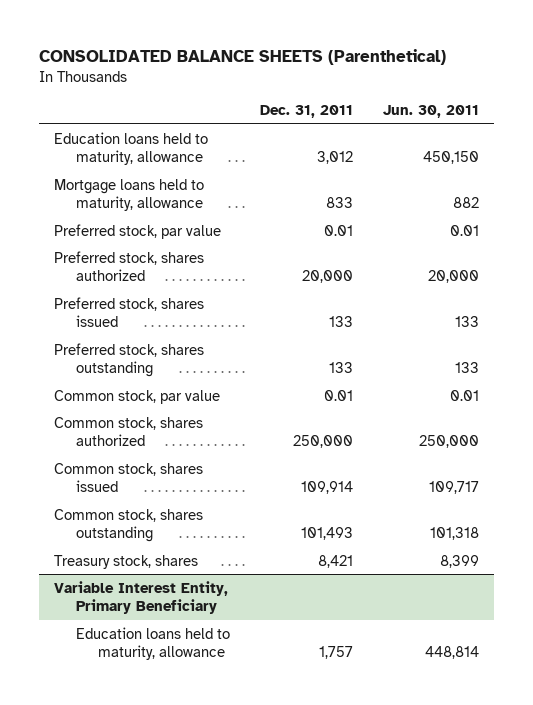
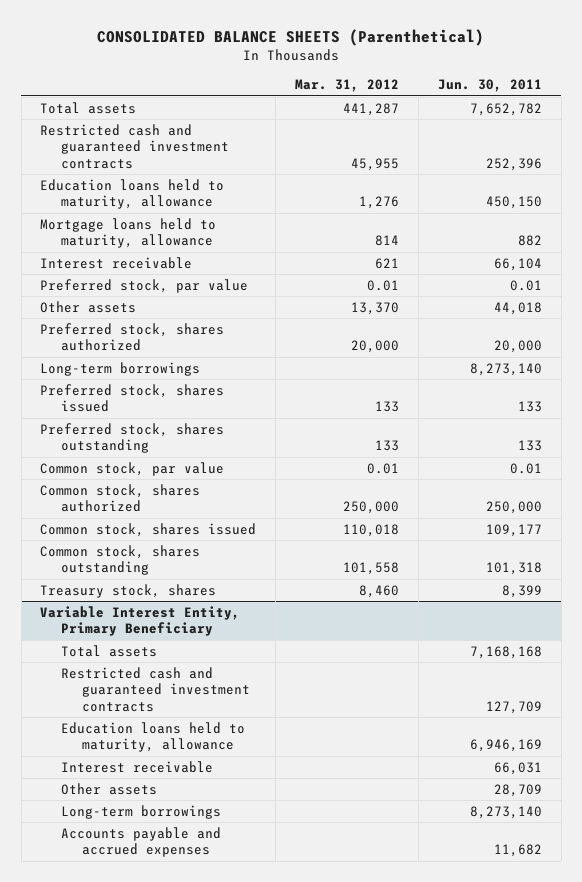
- | Dec. 31, 2011 | Jun. 30, 2011
+ | Mar. 31, 2012 | Jun. 30, 2011
+ Total assets | 441,287 | 7,652,782
+ Restricted cash and guaranteed investment contracts | 45,955 | 252,396
+ Interest receivable | 621 | 66,104
+ Other assets | 13,370 | 44,018
+ Long-term borrowings | | 8,273,140
- Common stock, shares issued | 109,914 | 109,717
+ Common stock, shares issued | 110,018 | 109,177
@ Variable Interest Entity, Primary Beneficiary
- Education loans held to maturity, allowance | 1,757 | 448,814
+ Total assets | | 7,168,168
+ Restricted cash and guaranteed investment contracts | | 127,709
+ Education loans held to maturity, allowance | | 6,946,169
+ Interest receivable | | 66,031
+ Other assets | | 28,709
+ Long-term borrowings | | 8,273,140
+ Accounts payable and accrued expenses | | 11,682

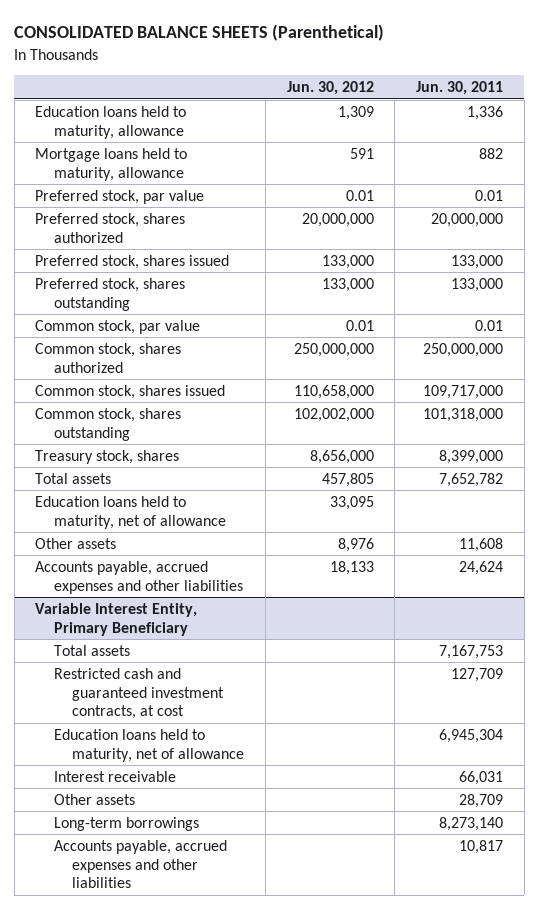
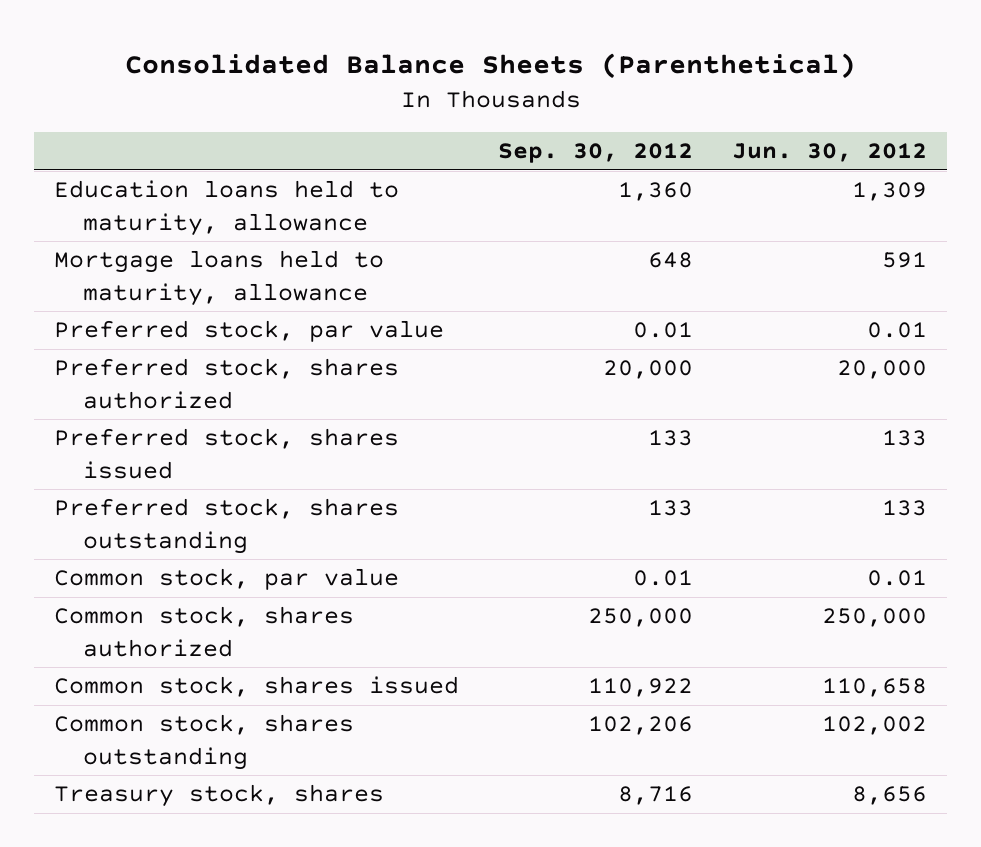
- CONSOLIDATED BALANCE SHEETS (Parenthetical)
+ Consolidated Balance Sheets (Parenthetical)
- | Jun. 30, 2012 | Jun. 30, 2011
+ | Sep. 30, 2012 | Jun. 30, 2012
- Preferred stock, shares authorized | 20,000,000 | 20,000,000
- Preferred stock, shares issued | 133,000 | 133,000
- Preferred stock, shares outstanding | 133,000 | 133,000
+ Preferred stock, shares authorized | 20,000 | 20,000
+ Preferred stock, shares issued | 133 | 133
+ Preferred stock, shares outstanding | 133 | 133
- Common stock, shares authorized | 250,000,000 | 250,000,000
- Common stock, shares issued | 110,658,000 | 109,717,000
- Common stock, shares outstanding | 102,002,000 | 101,318,000
- Treasury stock, shares | 8,656,000 | 8,399,000
- Total assets | 457,805 | 7,652,782
- Education loans held to maturity, net of allowance | 33,095 |
- Other assets | 8,976 | 11,608
- Accounts payable, accrued expenses and other liabilities | 18,133 | 24,624
- Variable Interest Entity, Primary Beneficiary
- Total assets | | 7,167,753
- Restricted cash and guaranteed investment contracts, at cost | | 127,709
- Education loans held to maturity, net of allowance | | 6,945,304
- Interest receivable | | 66,031
- Other assets | | 28,709
- Long-term borrowings | | 8,273,140
- Accounts payable, accrued expenses and other liabilities | | 10,817
+ Common stock, shares authorized | 250,000 | 250,000
+ Common stock, shares issued | 110,922 | 110,658
+ Common stock, shares outstanding | 102,206 | 102,002
+ Treasury stock, shares | 8,716 | 8,656

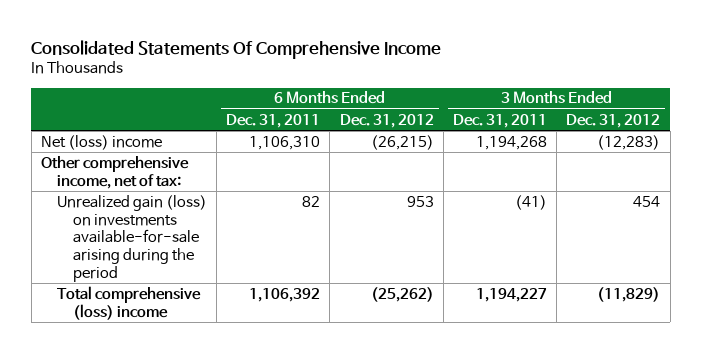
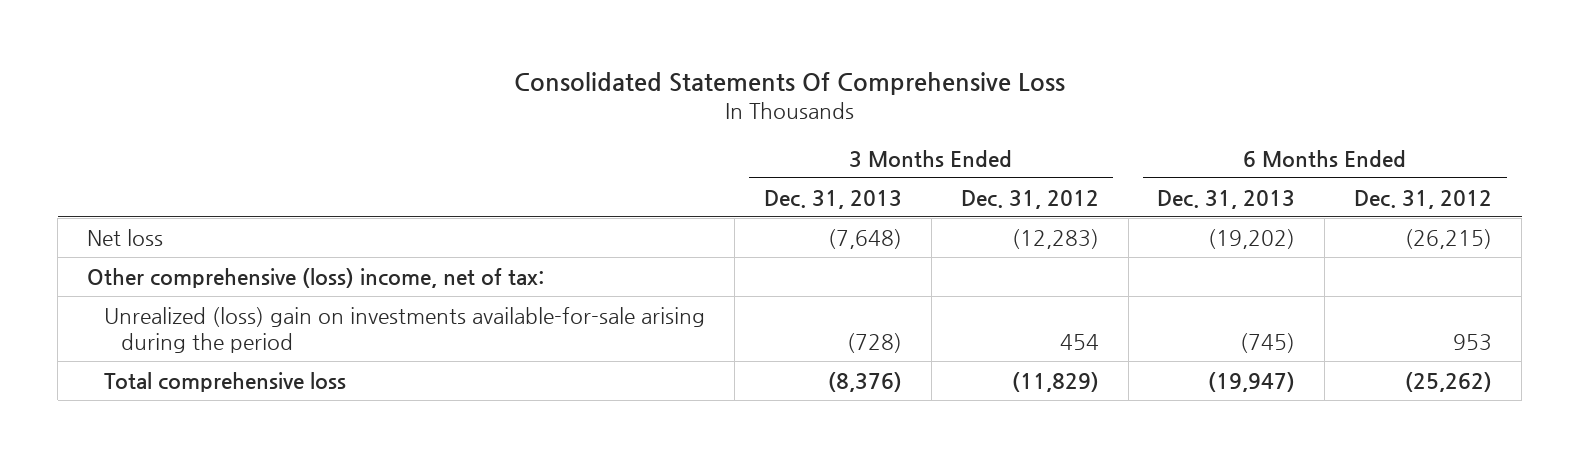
- Consolidated Statements Of Comprehensive Income
+ Consolidated Statements Of Comprehensive Loss
- | 6 Months Ended Dec. 31, 2011 | 6 Months Ended Dec. 31, 2012 | 3 Months Ended Dec. 31, 2011 | 3 Months Ended Dec. 31, 2012
+ | 3 Months Ended Dec. 31, 2013 | 3 Months Ended Dec. 31, 2012 | 6 Months Ended Dec. 31, 2013 | 6 Months Ended Dec. 31, 2012
- Net (loss) income | 1,106,310 | (26,215) | 1,194,268 | (12,283)
- Other comprehensive income, net of tax:
- Unrealized gain (loss) on investments available-for-sale arising during the period | 82 | 953 | (41) | 454
- Total comprehensive (loss) income | 1,106,392 | (25,262) | 1,194,227 | (11,829)
+ Net loss | (7,648) | (12,283) | (19,202) | (26,215)
+ Other comprehensive (loss) income, net of tax:
+ Unrealized (loss) gain on investments available-for-sale arising during the period | (728) | 454 | (745) | 953
+ Total comprehensive loss | (8,376) | (11,829) | (19,947) | (25,262)

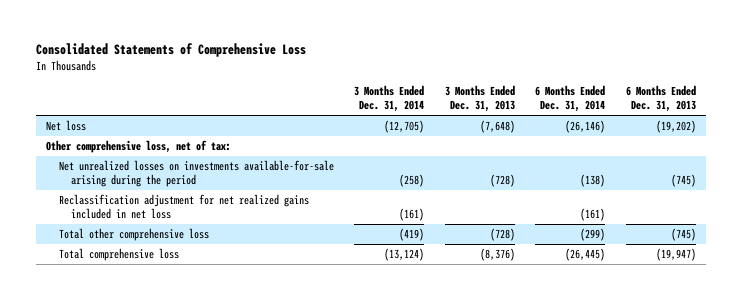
- Consolidated Statements Of Comprehensive Loss
+ Consolidated Statements of Comprehensive Loss
- | 3 Months Ended Dec. 31, 2013 | 3 Months Ended Dec. 31, 2012 | 6 Months Ended Dec. 31, 2013 | 6 Months Ended Dec. 31, 2012
+ | 3 Months Ended Dec. 31, 2014 | 3 Months Ended Dec. 31, 2013 | 6 Months Ended Dec. 31, 2014 | 6 Months Ended Dec. 31, 2013
- Other comprehensive (loss) income, net of tax:
- Unrealized (loss) gain on investments available-for-sale arising during the period | (728) | 454 | (745) | 953
+ Other comprehensive loss, net of tax:
+ Net unrealized losses on investments available-for-sale arising during the period | (258) | (728) | (138) | (745)
+ Reclassification adjustment for net realized gains included in net loss | (161) | | (161) |
+ Total other comprehensive loss | (419) | (728) | (299) | (745)

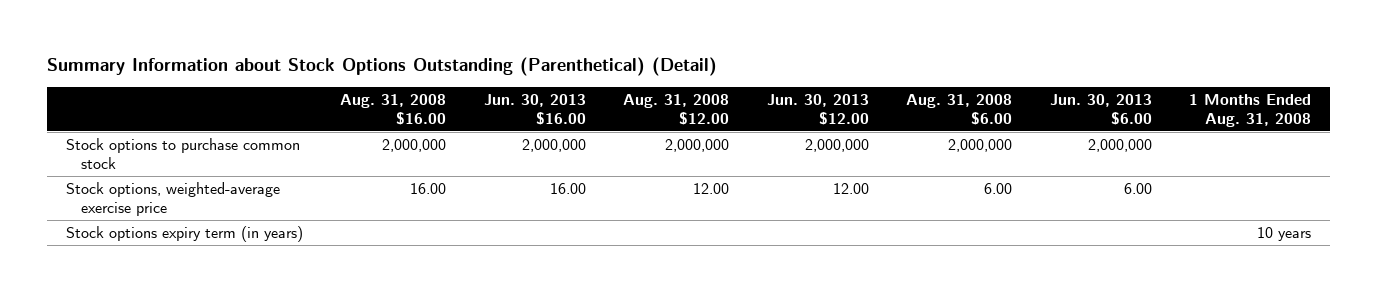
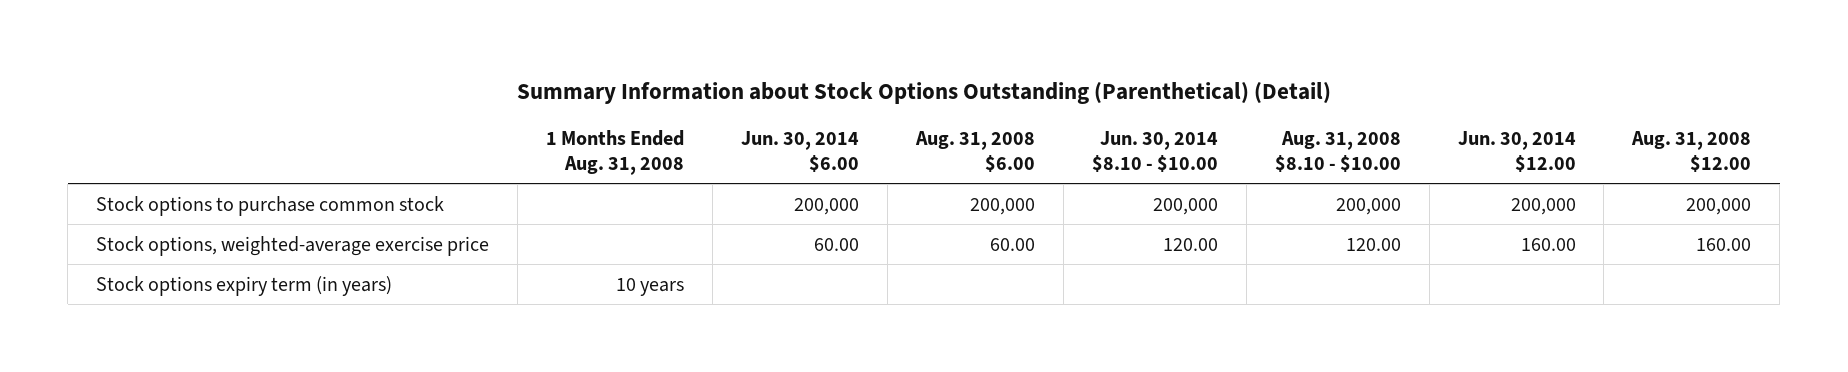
- | Aug. 31, 2008 $16.00 | Jun. 30, 2013 $16.00 | Aug. 31, 2008 $12.00 | Jun. 30, 2013 $12.00 | Aug. 31, 2008 $6.00 | Jun. 30, 2013 $6.00 | 1 Months Ended Aug. 31, 2008
+ | 1 Months Ended Aug. 31, 2008 | Jun. 30, 2014 $6.00 | Aug. 31, 2008 $6.00 | Jun. 30, 2014 $8.10 - $10.00 | Aug. 31, 2008 $8.10 - $10.00 | Jun. 30, 2014 $12.00 | Aug. 31, 2008 $12.00
- Stock options to purchase common stock | 2,000,000 | 2,000,000 | 2,000,000 | 2,000,000 | 2,000,000 | 2,000,000 |
- Stock options, weighted-average exercise price | 16.00 | 16.00 | 12.00 | 12.00 | 6.00 | 6.00 |
+ Stock options to purchase common stock | | 200,000 | 200,000 | 200,000 | 200,000 | 200,000 | 200,000
+ Stock options, weighted-average exercise price | | 60.00 | 60.00 | 120.00 | 120.00 | 160.00 | 160.00

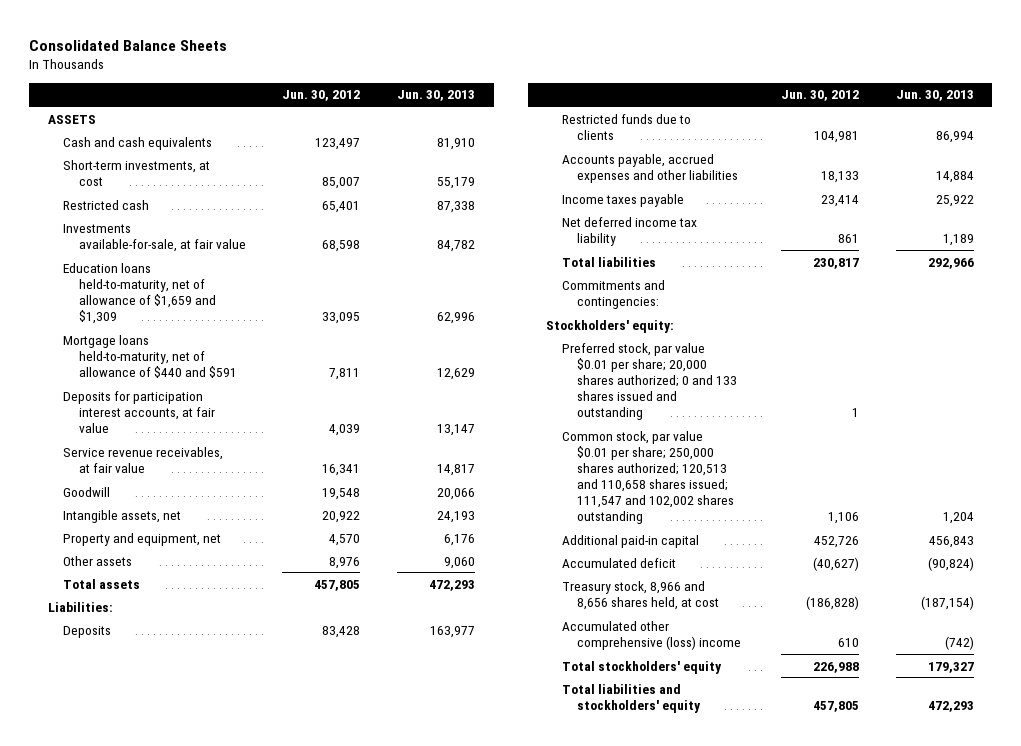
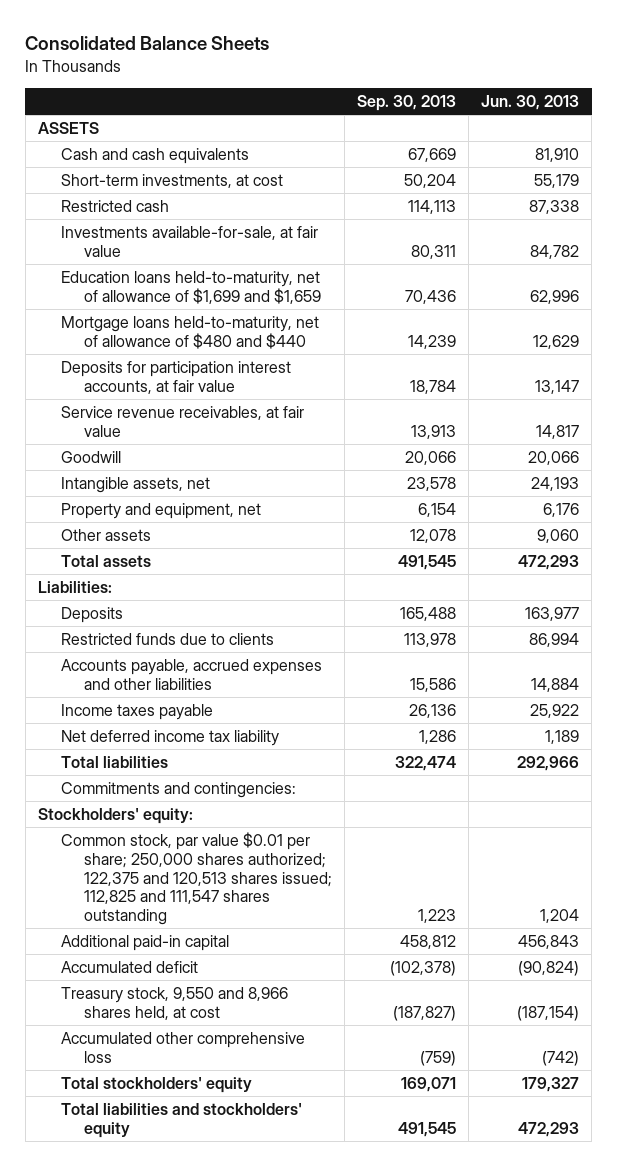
- | Jun. 30, 2012 | Jun. 30, 2013
+ | Sep. 30, 2013 | Jun. 30, 2013
- Education loans held-to-maturity, net of allowance of $1,659 and $1,309 | 33,095 | 62,996
- Mortgage loans held-to-maturity, net of allowance of $440 and $591 | 7,811 | 12,629
+ Education loans held-to-maturity, net of allowance of $1,699 and $1,659 | 70,436 | 62,996
+ Mortgage loans held-to-maturity, net of allowance of $480 and $440 | 14,239 | 12,629
- Preferred stock, par value $0.01 per share; 20,000 shares authorized; 0 and 133 shares issued and outstanding | 1 |
- Common stock, par value $0.01 per share; 250,000 shares authorized; 120,513 and 110,658 shares issued; 111,547 and 102,002 shares outstanding | 1,106 | 1,204
+ Common stock, par value $0.01 per share; 250,000 shares authorized; 122,375 and 120,513 shares issued; 112,825 and 111,547 shares outstanding | 1,223 | 1,204
- Treasury stock, 8,966 and 8,656 shares held, at cost | (186,828) | (187,154)
- Accumulated other comprehensive (loss) income | 610 | (742)
+ Treasury stock, 9,550 and 8,966 shares held, at cost | (187,827) | (187,154)
+ Accumulated other comprehensive loss | (759) | (742)

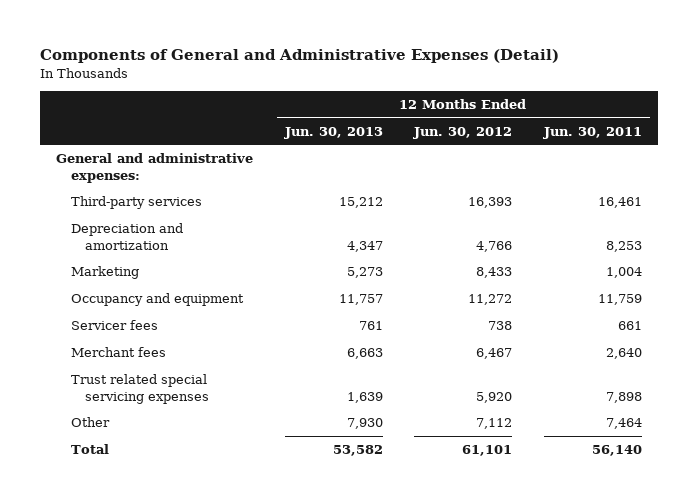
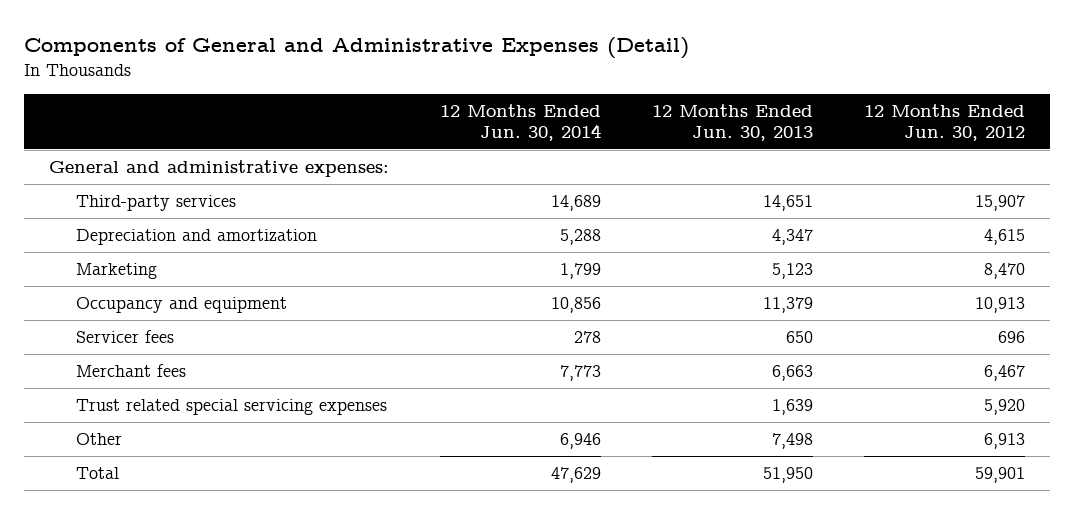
- | 12 Months Ended Jun. 30, 2013 | 12 Months Ended Jun. 30, 2012 | 12 Months Ended Jun. 30, 2011
+ | 12 Months Ended Jun. 30, 2014 | 12 Months Ended Jun. 30, 2013 | 12 Months Ended Jun. 30, 2012
- Third-party services | 15,212 | 16,393 | 16,461
- Depreciation and amortization | 4,347 | 4,766 | 8,253
- Marketing | 5,273 | 8,433 | 1,004
- Occupancy and equipment | 11,757 | 11,272 | 11,759
- Servicer fees | 761 | 738 | 661
+ Third-party services | 14,689 | 14,651 | 15,907
+ Depreciation and amortization | 5,288 | 4,347 | 4,615
+ Marketing | 1,799 | 5,123 | 8,470
+ Occupancy and equipment | 10,856 | 11,379 | 10,913
+ Servicer fees | 278 | 650 | 696
- Other | 7,930 | 7,112 | 7,464
- Total | 53,582 | 61,101 | 56,140
+ Other | 6,946 | 7,498 | 6,913
+ Total | 47,629 | 51,950 | 59,901

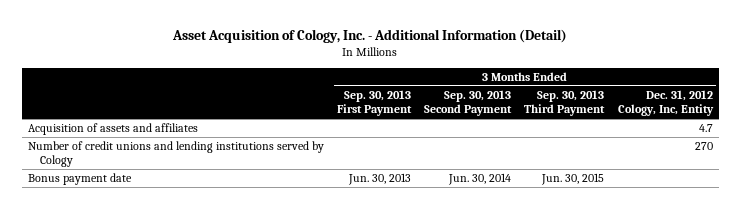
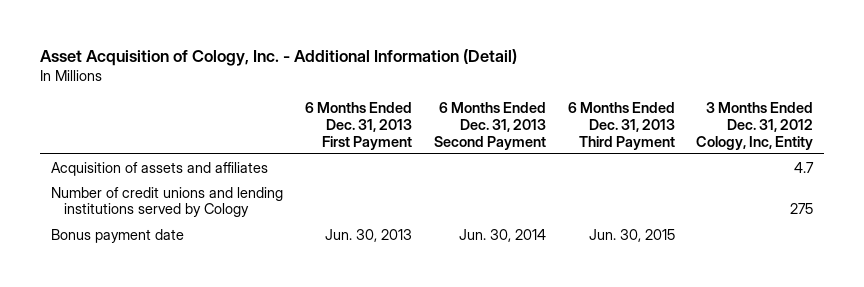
- | 3 Months Ended Sep. 30, 2013 First Payment | 3 Months Ended Sep. 30, 2013 Second Payment | 3 Months Ended Sep. 30, 2013 Third Payment | 3 Months Ended Dec. 31, 2012 Cology, Inc, Entity
+ | 6 Months Ended Dec. 31, 2013 First Payment | 6 Months Ended Dec. 31, 2013 Second Payment | 6 Months Ended Dec. 31, 2013 Third Payment | 3 Months Ended Dec. 31, 2012 Cology, Inc, Entity
- Number of credit unions and lending institutions served by Cology | | | | 270
+ Number of credit unions and lending institutions served by Cology | | | | 275

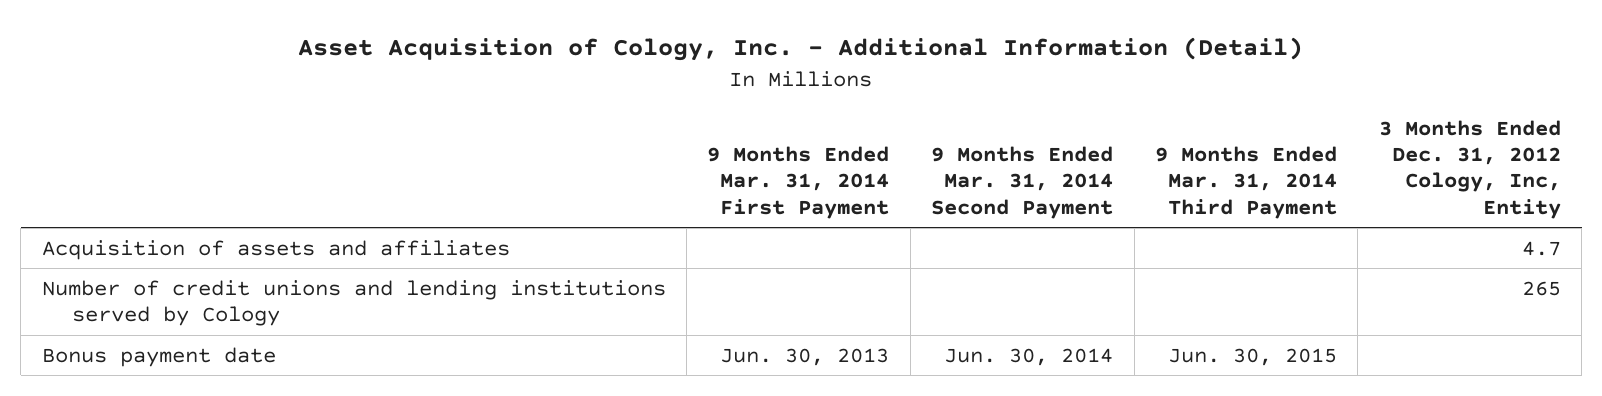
- | 6 Months Ended Dec. 31, 2013 First Payment | 6 Months Ended Dec. 31, 2013 Second Payment | 6 Months Ended Dec. 31, 2013 Third Payment | 3 Months Ended Dec. 31, 2012 Cology, Inc, Entity
+ | 9 Months Ended Mar. 31, 2014 First Payment | 9 Months Ended Mar. 31, 2014 Second Payment | 9 Months Ended Mar. 31, 2014 Third Payment | 3 Months Ended Dec. 31, 2012 Cology, Inc, Entity
- Number of credit unions and lending institutions served by Cology | | | | 275
+ Number of credit unions and lending institutions served by Cology | | | | 265

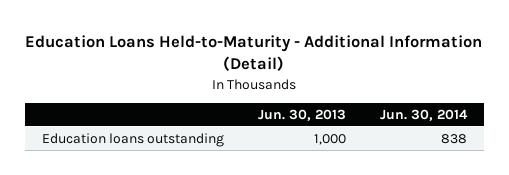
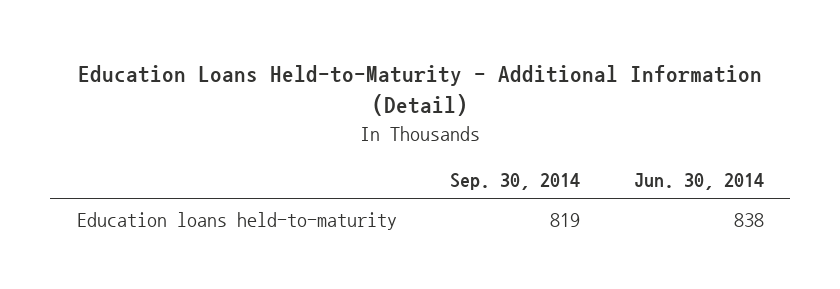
- | Jun. 30, 2013 | Jun. 30, 2014
+ | Sep. 30, 2014 | Jun. 30, 2014
- Education loans outstanding | 1,000 | 838
+ Education loans held-to-maturity | 819 | 838

